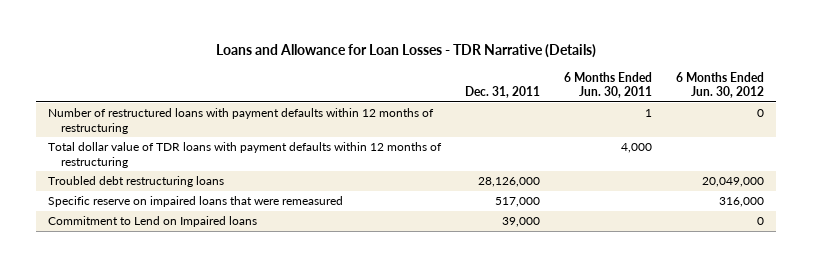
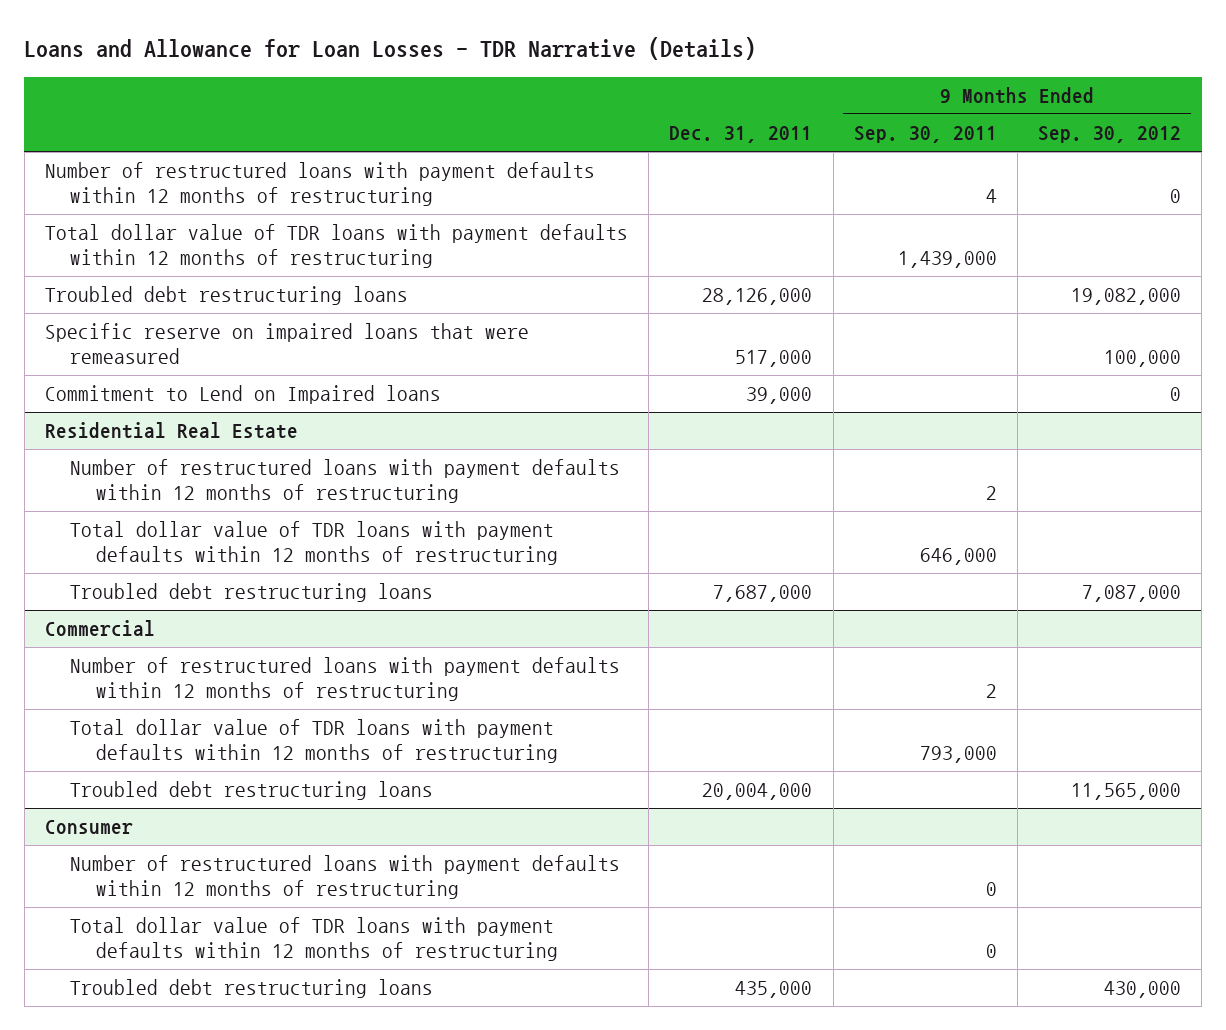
- | Dec. 31, 2011 | 6 Months Ended Jun. 30, 2011 | 6 Months Ended Jun. 30, 2012
+ | Dec. 31, 2011 | 9 Months Ended Sep. 30, 2011 | 9 Months Ended Sep. 30, 2012
+ Residential Real Estate
+ Number of restructured loans with payment defaults within 12 months of restructuring | | 2 |
+ Total dollar value of TDR loans with payment defaults within 12 months of restructuring | | 646,000 |
+ Troubled debt restructuring loans | 7,687,000 | | 7,087,000
+ Commercial
+ Number of restructured loans with payment defaults within 12 months of restructuring | | 2 |
+ Total dollar value of TDR loans with payment defaults within 12 months of restructuring | | 793,000 |
+ Troubled debt restructuring loans | 20,004,000 | | 11,565,000
+ Consumer
+ Number of restructured loans with payment defaults within 12 months of restructuring | | 0 |
+ Total dollar value of TDR loans with payment defaults within 12 months of restructuring | | 0 |
+ Troubled debt restructuring loans | 435,000 | | 430,000

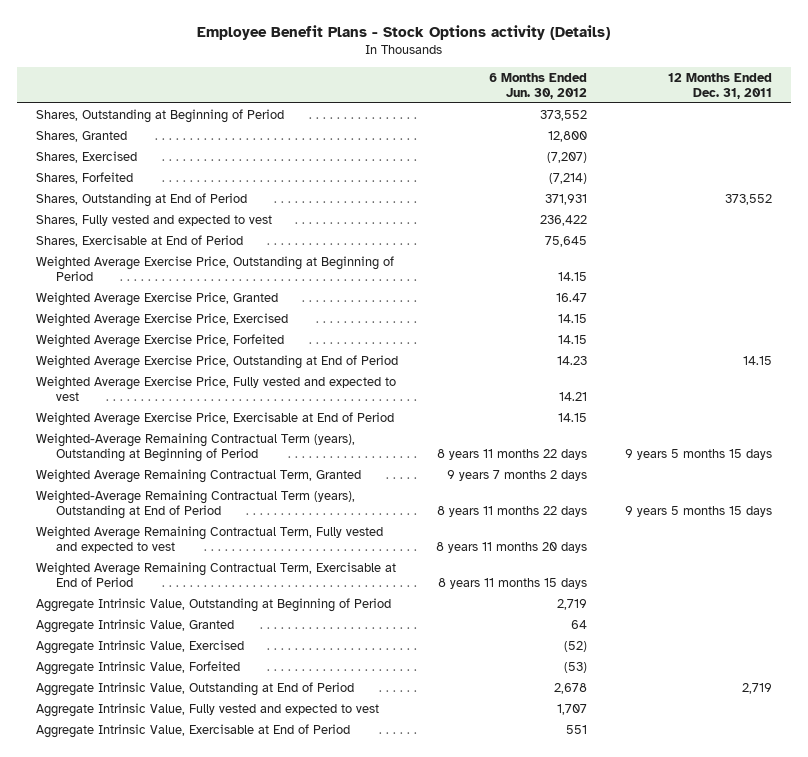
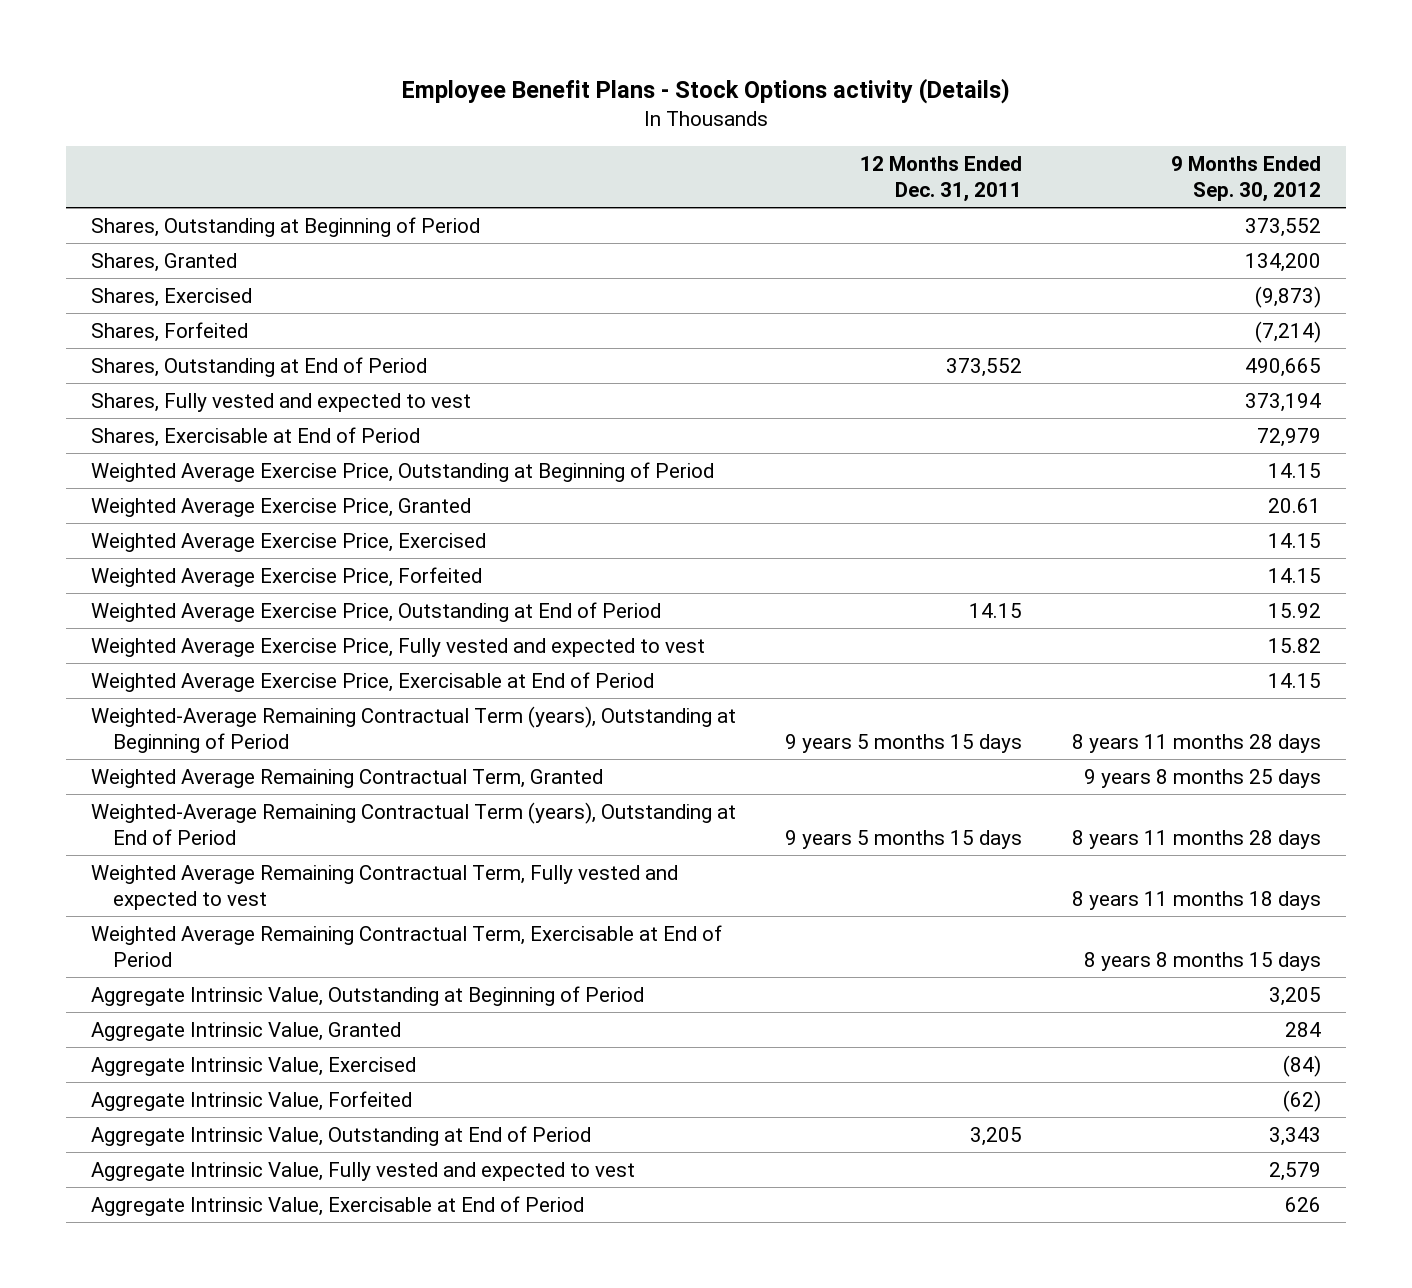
- | 6 Months Ended Jun. 30, 2012 | 12 Months Ended Dec. 31, 2011
+ | 12 Months Ended Dec. 31, 2011 | 9 Months Ended Sep. 30, 2012
- Aggregate Intrinsic Value, Outstanding at End of Period | 2,678 | 2,719
+ Aggregate Intrinsic Value, Outstanding at End of Period | 3,205 | 3,343

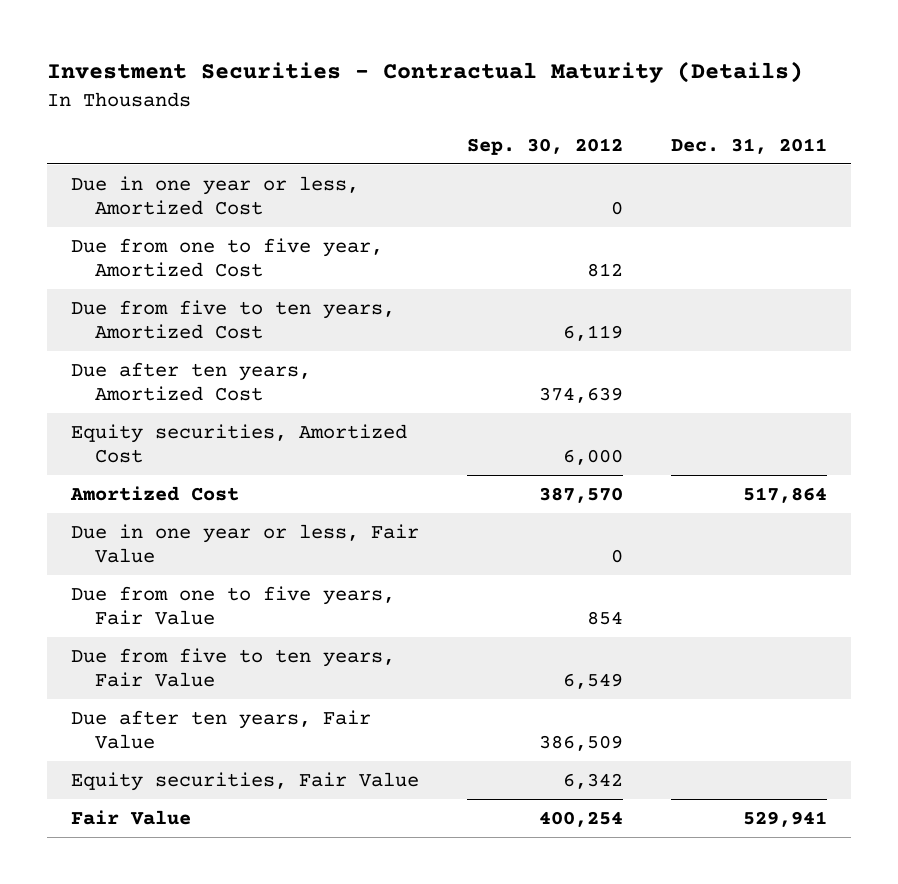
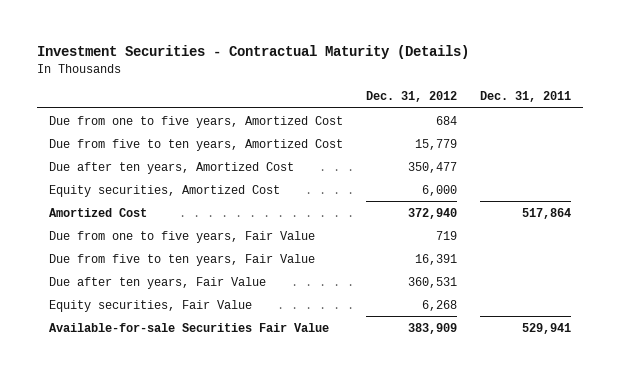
- | Sep. 30, 2012 | Dec. 31, 2011
+ | Dec. 31, 2012 | Dec. 31, 2011
- Due in one year or less, Amortized Cost | 0 |
- Due from one to five year, Amortized Cost | 812 |
+ Due from one to five years, Amortized Cost | 684 |
- Due in one year or less, Fair Value | 0 |
- Fair Value | 400,254 | 529,941
+ Available-for-sale Securities Fair Value | 383,909 | 529,941

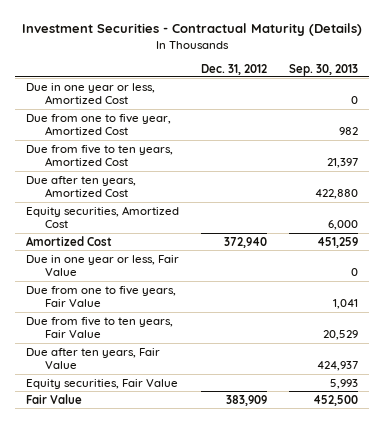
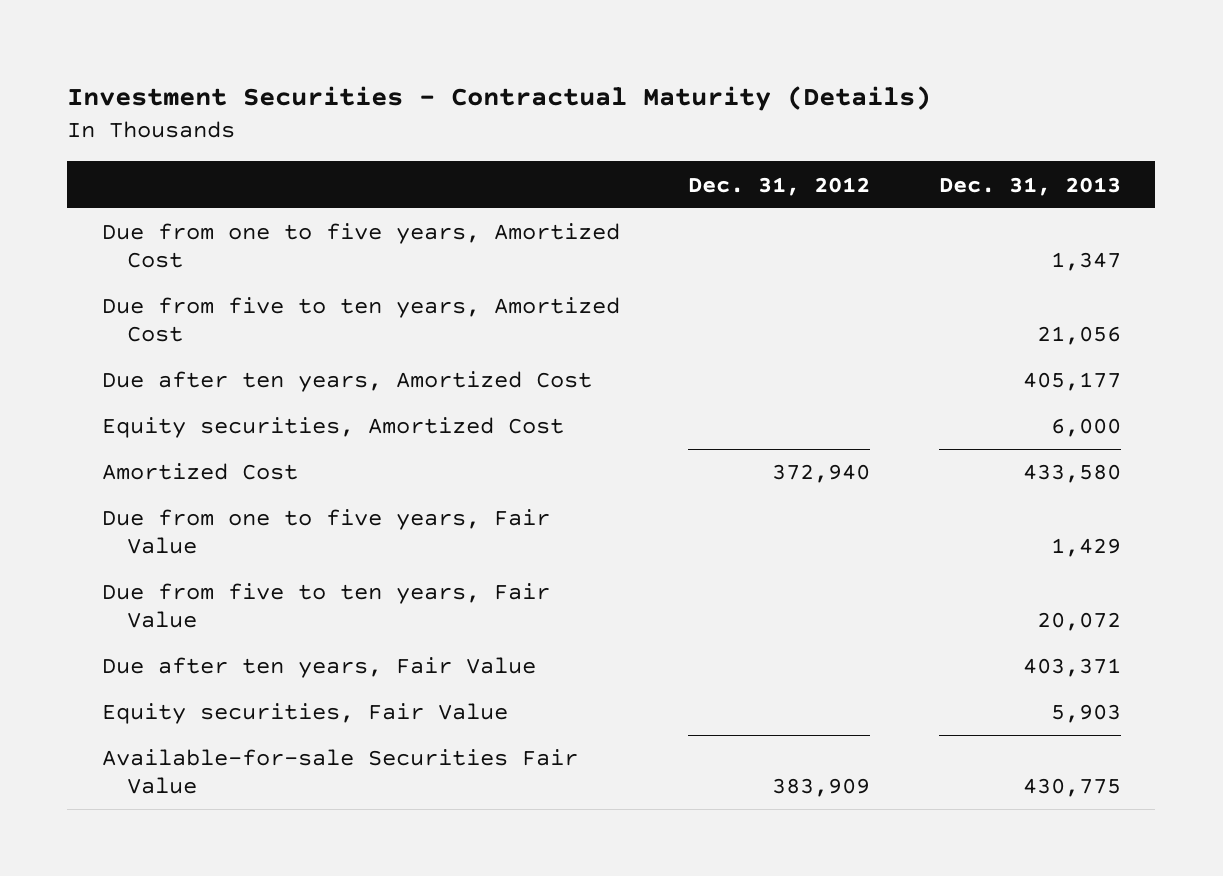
- | Dec. 31, 2012 | Sep. 30, 2013
+ | Dec. 31, 2012 | Dec. 31, 2013
- Due in one year or less, Amortized Cost | | 0
- Due from one to five year, Amortized Cost | | 982
+ Due from one to five years, Amortized Cost | | 1,347
- Due in one year or less, Fair Value | | 0
- Fair Value | 383,909 | 452,500
+ Available-for-sale Securities Fair Value | 383,909 | 430,775

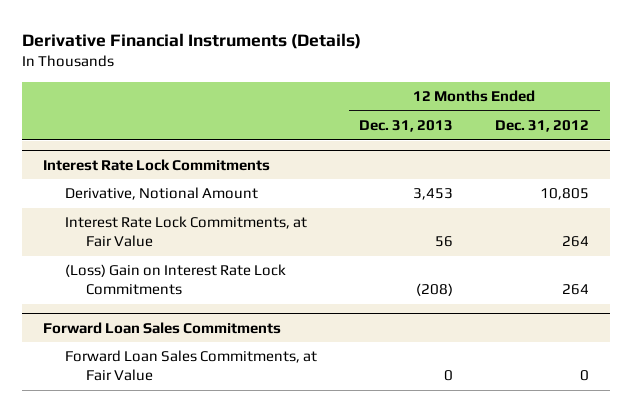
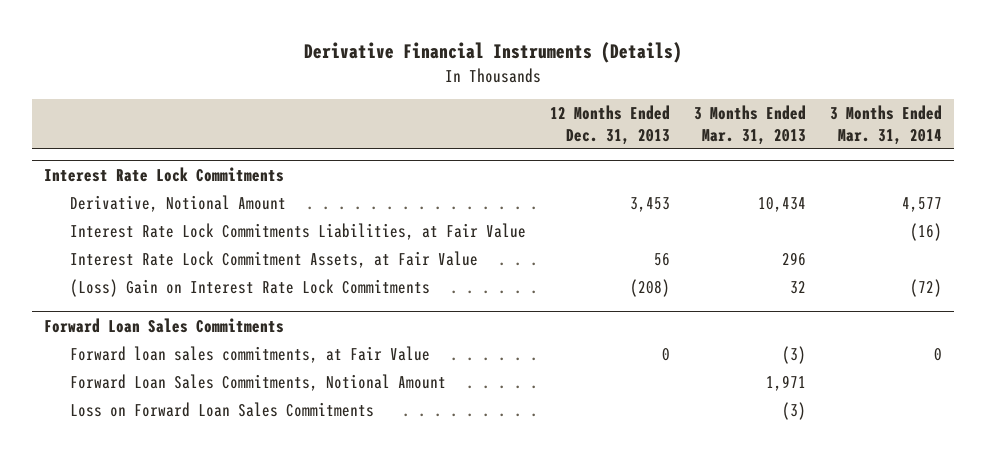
- | 12 Months Ended Dec. 31, 2013 | 12 Months Ended Dec. 31, 2012
+ | 12 Months Ended Dec. 31, 2013 | 3 Months Ended Mar. 31, 2013 | 3 Months Ended Mar. 31, 2014
@ Interest Rate Lock Commitments
- Interest Rate Lock Commitments, at Fair Value | 56 | 264
+ Interest Rate Lock Commitments Liabilities, at Fair Value | | | (16)
+ Interest Rate Lock Commitment Assets, at Fair Value | 56 | 296 |
@ Forward Loan Sales Commitments
- Forward Loan Sales Commitments, at Fair Value | 0 | 0
+ Forward loan sales commitments, at Fair Value | 0 | (3) | 0
+ Forward Loan Sales Commitments, Notional Amount | | 1,971 |
+ Loss on Forward Loan Sales Commitments | | (3) |

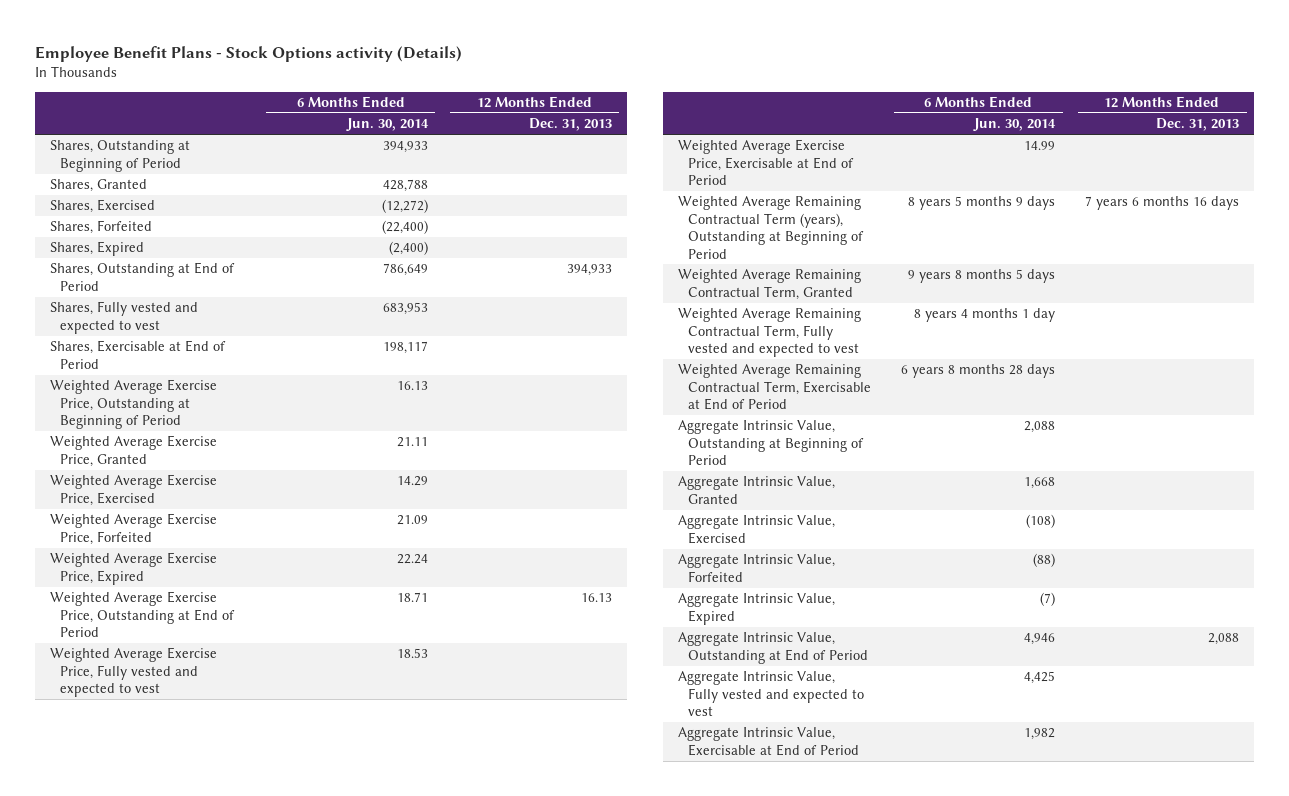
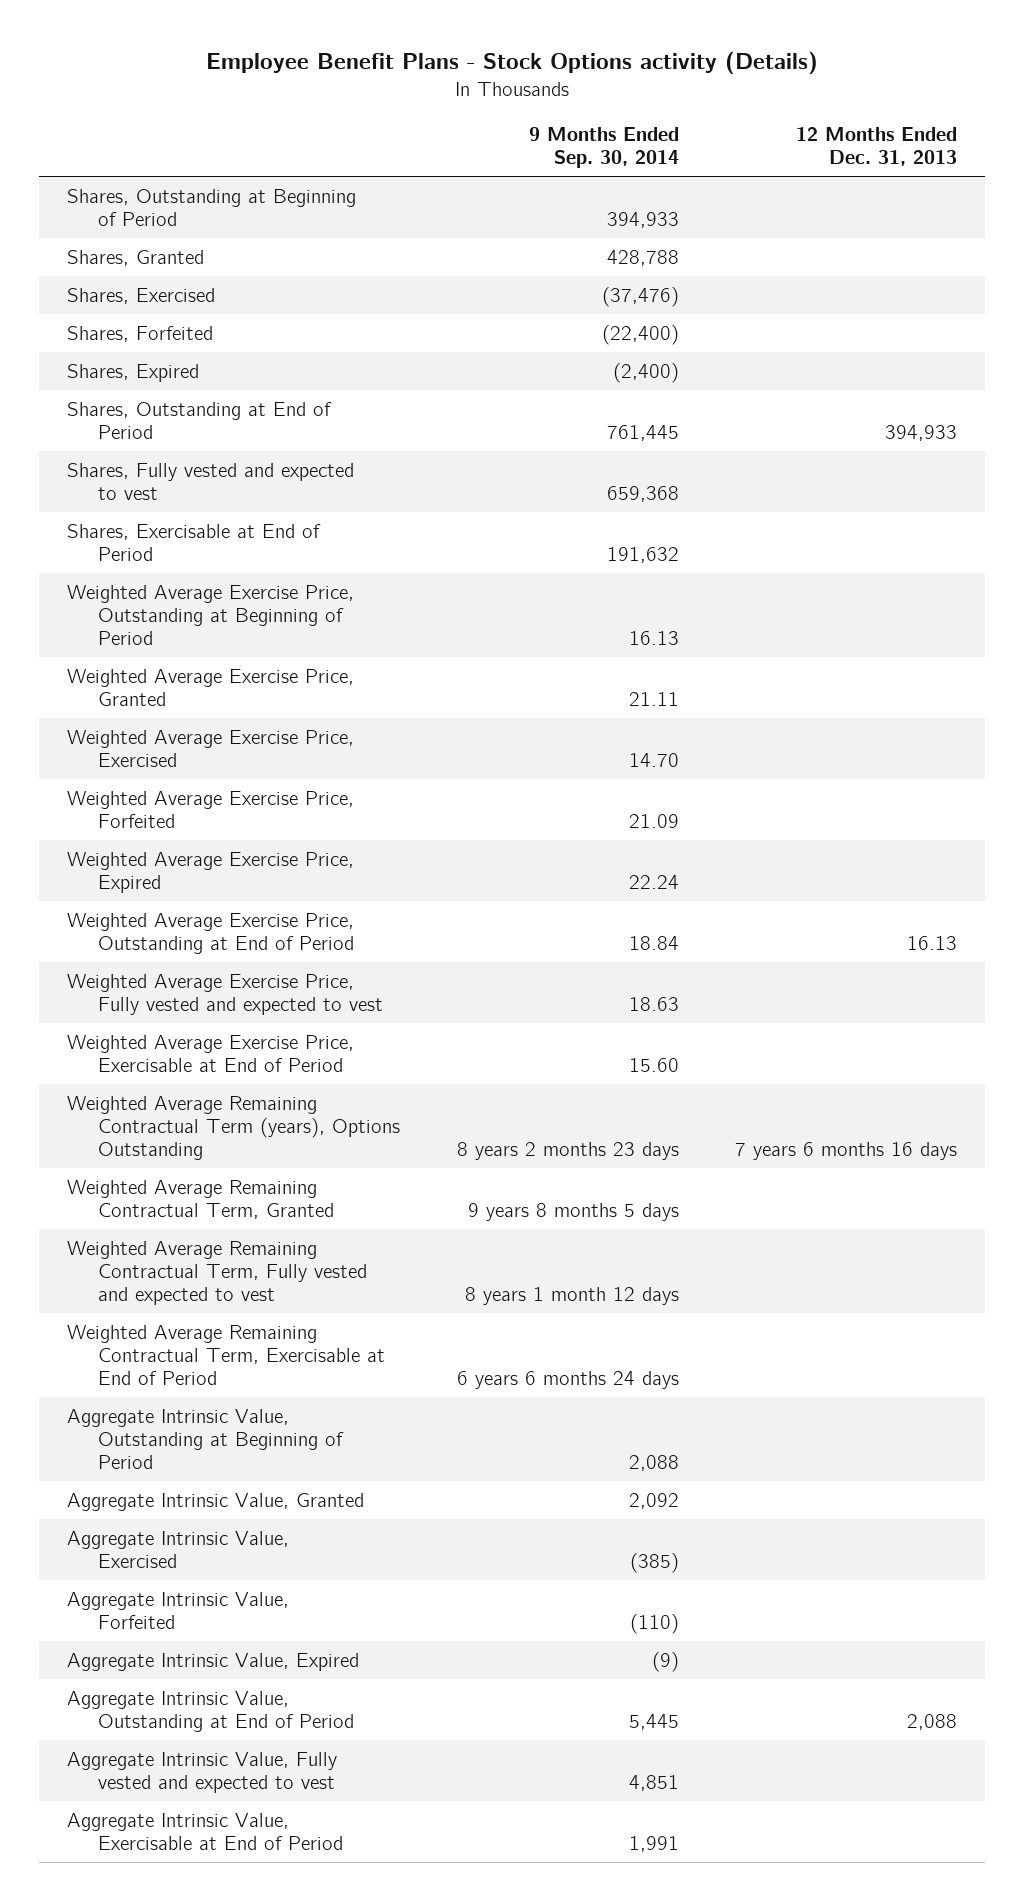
- | 6 Months Ended Jun. 30, 2014 | 12 Months Ended Dec. 31, 2013
+ | 9 Months Ended Sep. 30, 2014 | 12 Months Ended Dec. 31, 2013
- Weighted Average Remaining Contractual Term (years), Outstanding at Beginning of Period | 8 years 5 months 9 days | 7 years 6 months 16 days
+ Weighted Average Remaining Contractual Term (years), Options Outstanding | 8 years 2 months 23 days | 7 years 6 months 16 days

